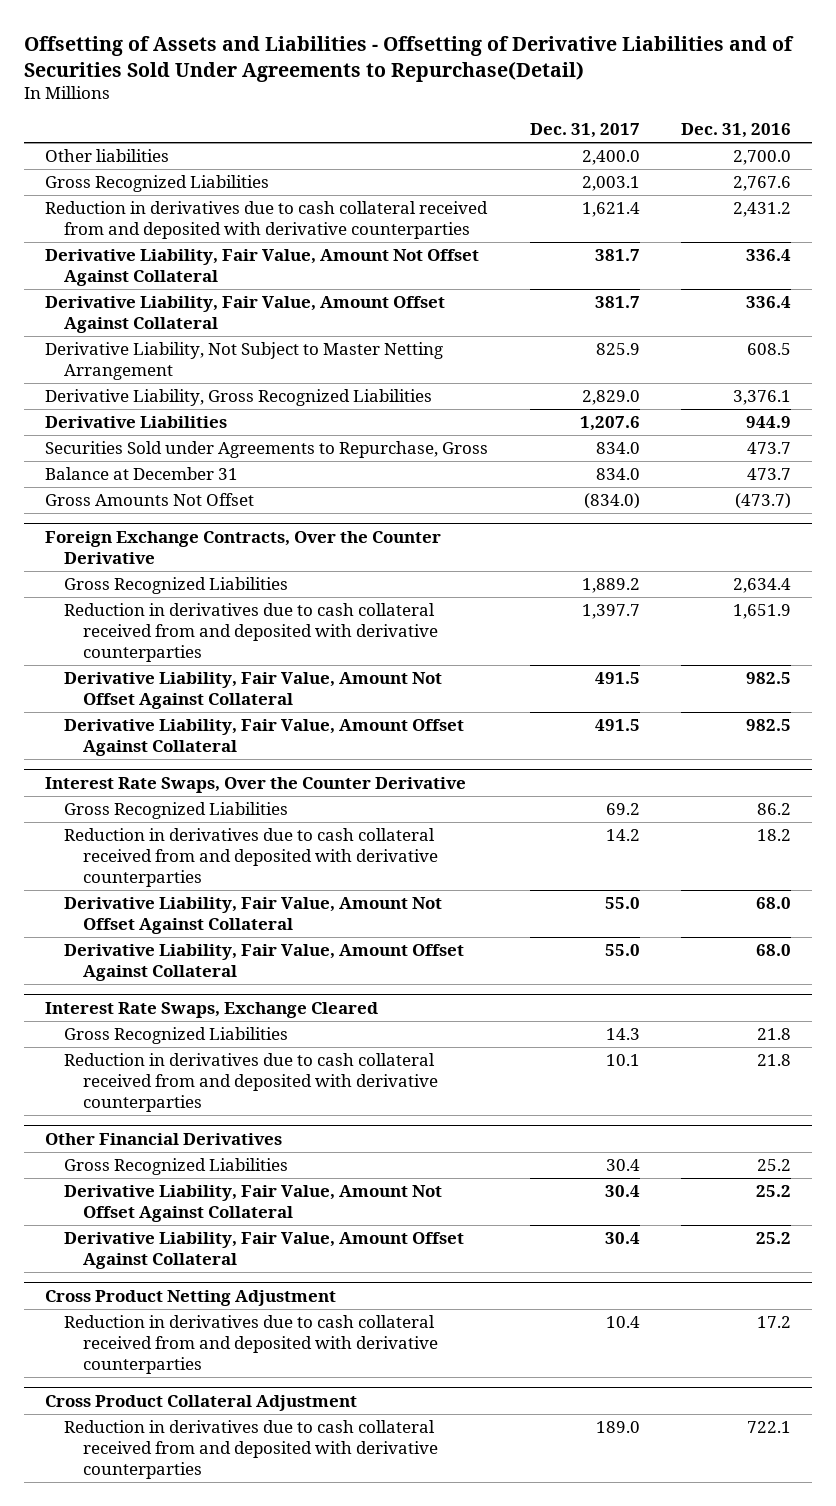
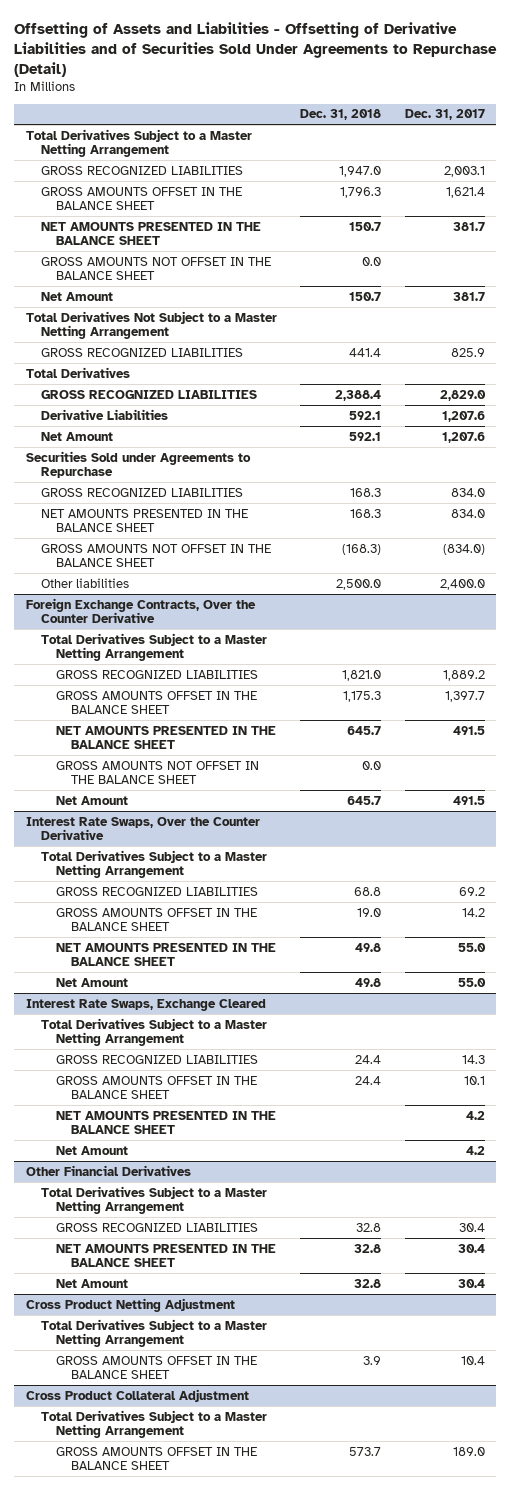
- Offsetting of Assets and Liabilities - Offsetting of Derivative Liabilities and of Securities Sold Under Agreements to Repurchase(Detail)
+ Offsetting of Assets and Liabilities - Offsetting of Derivative Liabilities and of Securities Sold Under Agreements to Repurchase (Detail)
- | Dec. 31, 2017 | Dec. 31, 2016
+ | Dec. 31, 2018 | Dec. 31, 2017
- Gross Recognized Liabilities | 2,003.1 | 2,767.6
- Reduction in derivatives due to cash collateral received from and deposited with derivative counterparties | 1,621.4 | 2,431.2
- Derivative Liability, Fair Value, Amount Not Offset Against Collateral | 381.7 | 336.4
- Derivative Liability, Fair Value, Amount Offset Against Collateral | 381.7 | 336.4
- Derivative Liability, Not Subject to Master Netting Arrangement | 825.9 | 608.5
- Derivative Liability, Gross Recognized Liabilities | 2,829.0 | 3,376.1
+ Total Derivatives Subject to a Master Netting Arrangement
+ GROSS RECOGNIZED LIABILITIES | 1,947.0 | 2,003.1
+ GROSS AMOUNTS OFFSET IN THE BALANCE SHEET | 1,796.3 | 1,621.4
+ NET AMOUNTS PRESENTED IN THE BALANCE SHEET | 150.7 | 381.7
+ GROSS AMOUNTS NOT OFFSET IN THE BALANCE SHEET | 0.0 |
+ Net Amount | 150.7 | 381.7
+ Total Derivatives Not Subject to a Master Netting Arrangement
+ GROSS RECOGNIZED LIABILITIES | 441.4 | 825.9
+ Total Derivatives
+ GROSS RECOGNIZED LIABILITIES | 2,388.4 | 2,829.0
- Securities Sold under Agreements to Repurchase, Gross | 834.0 | 473.7
- Balance at December 31 | 834.0 | 473.7
- Gross Amounts Not Offset | (834.0) | (473.7)
+ Net Amount | 592.1 | 1,207.6
+ Securities Sold under Agreements to Repurchase
+ GROSS RECOGNIZED LIABILITIES | 168.3 | 834.0
+ NET AMOUNTS PRESENTED IN THE BALANCE SHEET | 168.3 | 834.0
+ GROSS AMOUNTS NOT OFFSET IN THE BALANCE SHEET | (168.3) | (834.0)
moved down: Other liabilities | 2,500.0 | 2,400.0
@ Foreign Exchange Contracts, Over the Counter Derivative
- Gross Recognized Liabilities | 1,889.2 | 2,634.4
- Reduction in derivatives due to cash collateral received from and deposited with derivative counterparties | 1,397.7 | 1,651.9
- Derivative Liability, Fair Value, Amount Not Offset Against Collateral | 491.5 | 982.5
- Derivative Liability, Fair Value, Amount Offset Against Collateral | 491.5 | 982.5
+ Total Derivatives Subject to a Master Netting Arrangement
+ GROSS RECOGNIZED LIABILITIES | 1,821.0 | 1,889.2
+ GROSS AMOUNTS OFFSET IN THE BALANCE SHEET | 1,175.3 | 1,397.7
+ NET AMOUNTS PRESENTED IN THE BALANCE SHEET | 645.7 | 491.5
+ GROSS AMOUNTS NOT OFFSET IN THE BALANCE SHEET | 0.0 |
+ Net Amount | 645.7 | 491.5
@ Interest Rate Swaps, Over the Counter Derivative
- Gross Recognized Liabilities | 69.2 | 86.2
- Reduction in derivatives due to cash collateral received from and deposited with derivative counterparties | 14.2 | 18.2
- Derivative Liability, Fair Value, Amount Not Offset Against Collateral | 55.0 | 68.0
- Derivative Liability, Fair Value, Amount Offset Against Collateral | 55.0 | 68.0
+ Total Derivatives Subject to a Master Netting Arrangement
+ GROSS RECOGNIZED LIABILITIES | 68.8 | 69.2
+ GROSS AMOUNTS OFFSET IN THE BALANCE SHEET | 19.0 | 14.2
+ NET AMOUNTS PRESENTED IN THE BALANCE SHEET | 49.8 | 55.0
+ Net Amount | 49.8 | 55.0
@ Interest Rate Swaps, Exchange Cleared
- Gross Recognized Liabilities | 14.3 | 21.8
- Reduction in derivatives due to cash collateral received from and deposited with derivative counterparties | 10.1 | 21.8
+ Total Derivatives Subject to a Master Netting Arrangement
+ GROSS RECOGNIZED LIABILITIES | 24.4 | 14.3
+ GROSS AMOUNTS OFFSET IN THE BALANCE SHEET | 24.4 | 10.1
+ NET AMOUNTS PRESENTED IN THE BALANCE SHEET | | 4.2
+ Net Amount | | 4.2
@ Other Financial Derivatives
- Gross Recognized Liabilities | 30.4 | 25.2
- Derivative Liability, Fair Value, Amount Not Offset Against Collateral | 30.4 | 25.2
- Derivative Liability, Fair Value, Amount Offset Against Collateral | 30.4 | 25.2
+ Total Derivatives Subject to a Master Netting Arrangement
+ GROSS RECOGNIZED LIABILITIES | 32.8 | 30.4
+ NET AMOUNTS PRESENTED IN THE BALANCE SHEET | 32.8 | 30.4
+ Net Amount | 32.8 | 30.4
@ Cross Product Netting Adjustment
- Reduction in derivatives due to cash collateral received from and deposited with derivative counterparties | 10.4 | 17.2
+ Total Derivatives Subject to a Master Netting Arrangement
+ GROSS AMOUNTS OFFSET IN THE BALANCE SHEET | 3.9 | 10.4
@ Cross Product Collateral Adjustment
- Reduction in derivatives due to cash collateral received from and deposited with derivative counterparties | 189.0 | 722.1
+ Total Derivatives Subject to a Master Netting Arrangement
+ GROSS AMOUNTS OFFSET IN THE BALANCE SHEET | 573.7 | 189.0

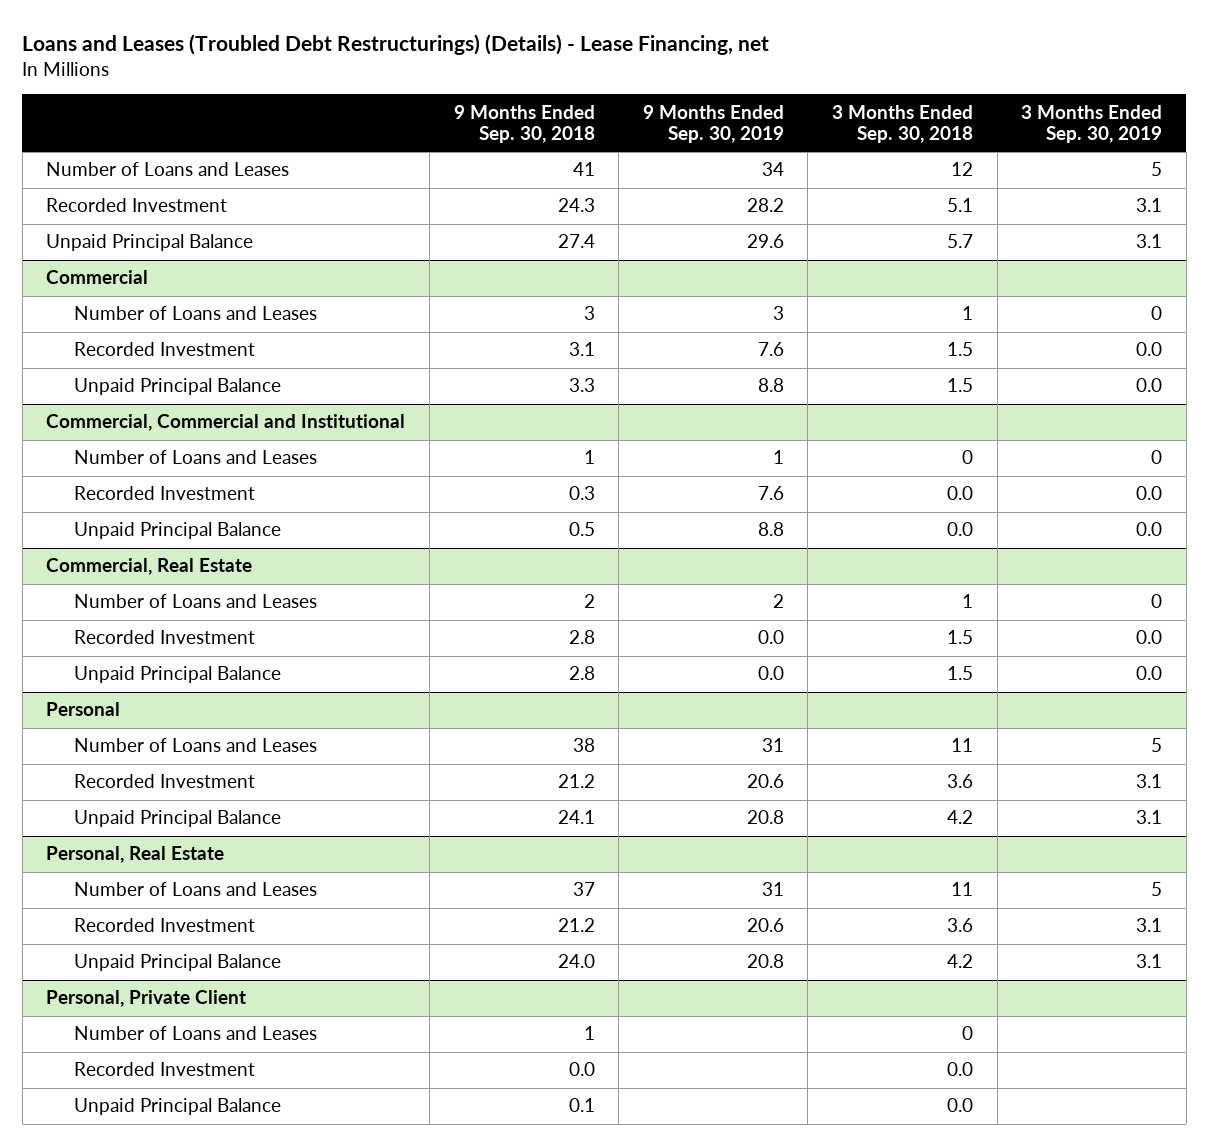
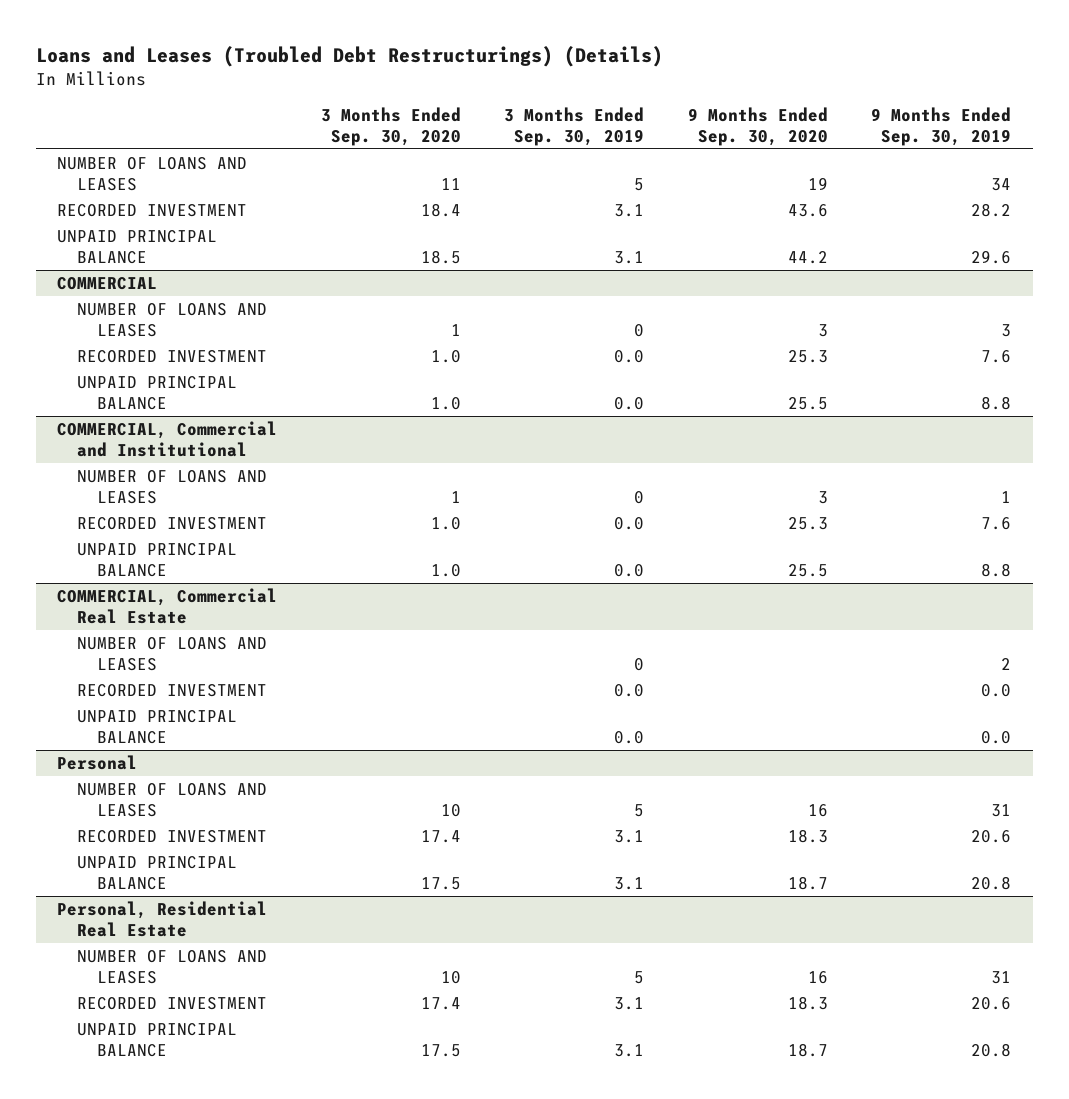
- Loans and Leases (Troubled Debt Restructurings) (Details) - Lease Financing, net
+ Loans and Leases (Troubled Debt Restructurings) (Details)
- | 9 Months Ended Sep. 30, 2018 | 9 Months Ended Sep. 30, 2019 | 3 Months Ended Sep. 30, 2018 | 3 Months Ended Sep. 30, 2019
+ | 3 Months Ended Sep. 30, 2020 | 3 Months Ended Sep. 30, 2019 | 9 Months Ended Sep. 30, 2020 | 9 Months Ended Sep. 30, 2019
- Number of Loans and Leases | 41 | 34 | 12 | 5
- Recorded Investment | 24.3 | 28.2 | 5.1 | 3.1
- Unpaid Principal Balance | 27.4 | 29.6 | 5.7 | 3.1
- Commercial
- Number of Loans and Leases | 3 | 3 | 1 | 0
- Recorded Investment | 3.1 | 7.6 | 1.5 | 0.0
- Unpaid Principal Balance | 3.3 | 8.8 | 1.5 | 0.0
- Commercial, Commercial and Institutional
- Number of Loans and Leases | 1 | 1 | 0 | 0
- Recorded Investment | 0.3 | 7.6 | 0.0 | 0.0
- Unpaid Principal Balance | 0.5 | 8.8 | 0.0 | 0.0
- Commercial, Real Estate
- Number of Loans and Leases | 2 | 2 | 1 | 0
- Recorded Investment | 2.8 | 0.0 | 1.5 | 0.0
- Unpaid Principal Balance | 2.8 | 0.0 | 1.5 | 0.0
+ NUMBER OF LOANS AND LEASES | 11 | 5 | 19 | 34
+ RECORDED INVESTMENT | 18.4 | 3.1 | 43.6 | 28.2
+ UNPAID PRINCIPAL BALANCE | 18.5 | 3.1 | 44.2 | 29.6
+ COMMERCIAL
+ NUMBER OF LOANS AND LEASES | 1 | 0 | 3 | 3
+ RECORDED INVESTMENT | 1.0 | 0.0 | 25.3 | 7.6
+ UNPAID PRINCIPAL BALANCE | 1.0 | 0.0 | 25.5 | 8.8
+ COMMERCIAL, Commercial and Institutional
+ NUMBER OF LOANS AND LEASES | 1 | 0 | 3 | 1
+ RECORDED INVESTMENT | 1.0 | 0.0 | 25.3 | 7.6
+ UNPAID PRINCIPAL BALANCE | 1.0 | 0.0 | 25.5 | 8.8
+ COMMERCIAL, Commercial Real Estate
+ NUMBER OF LOANS AND LEASES | | 0 | | 2
+ RECORDED INVESTMENT | | 0.0 | | 0.0
+ UNPAID PRINCIPAL BALANCE | | 0.0 | | 0.0
@ Personal
- Number of Loans and Leases | 38 | 31 | 11 | 5
- Recorded Investment | 21.2 | 20.6 | 3.6 | 3.1
- Unpaid Principal Balance | 24.1 | 20.8 | 4.2 | 3.1
- Personal, Real Estate
- Number of Loans and Leases | 37 | 31 | 11 | 5
- Recorded Investment | 21.2 | 20.6 | 3.6 | 3.1
- Unpaid Principal Balance | 24.0 | 20.8 | 4.2 | 3.1
- Personal, Private Client
- Number of Loans and Leases | 1 | | 0 |
- Recorded Investment | 0.0 | | 0.0 |
- Unpaid Principal Balance | 0.1 | | 0.0 |
@ Personal
+ NUMBER OF LOANS AND LEASES | 10 | 5 | 16 | 31
+ RECORDED INVESTMENT | 17.4 | 3.1 | 18.3 | 20.6
+ UNPAID PRINCIPAL BALANCE | 17.5 | 3.1 | 18.7 | 20.8
+ Personal, Residential Real Estate
+ NUMBER OF LOANS AND LEASES | 10 | 5 | 16 | 31
+ RECORDED INVESTMENT | 17.4 | 3.1 | 18.3 | 20.6
+ UNPAID PRINCIPAL BALANCE | 17.5 | 3.1 | 18.7 | 20.8

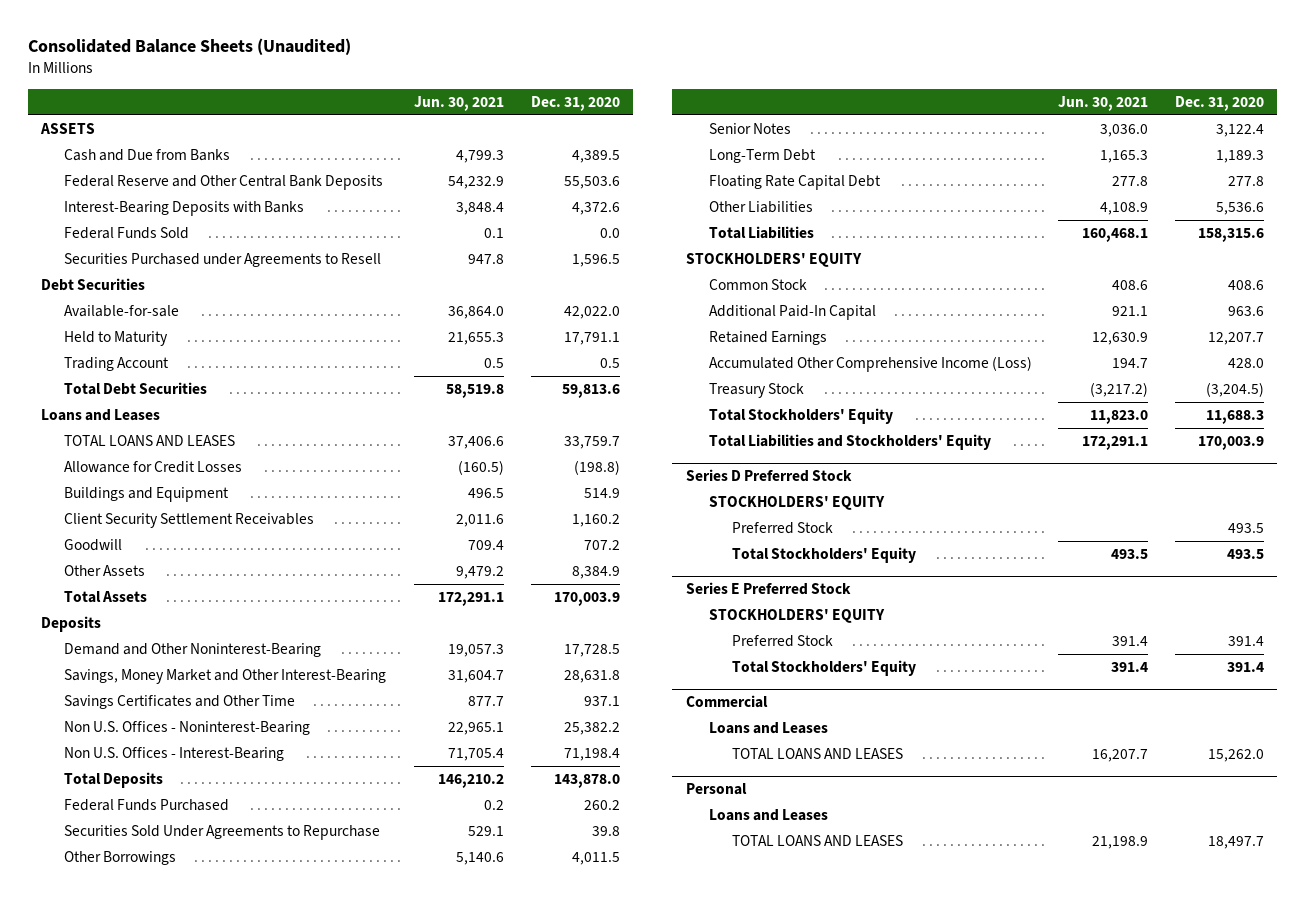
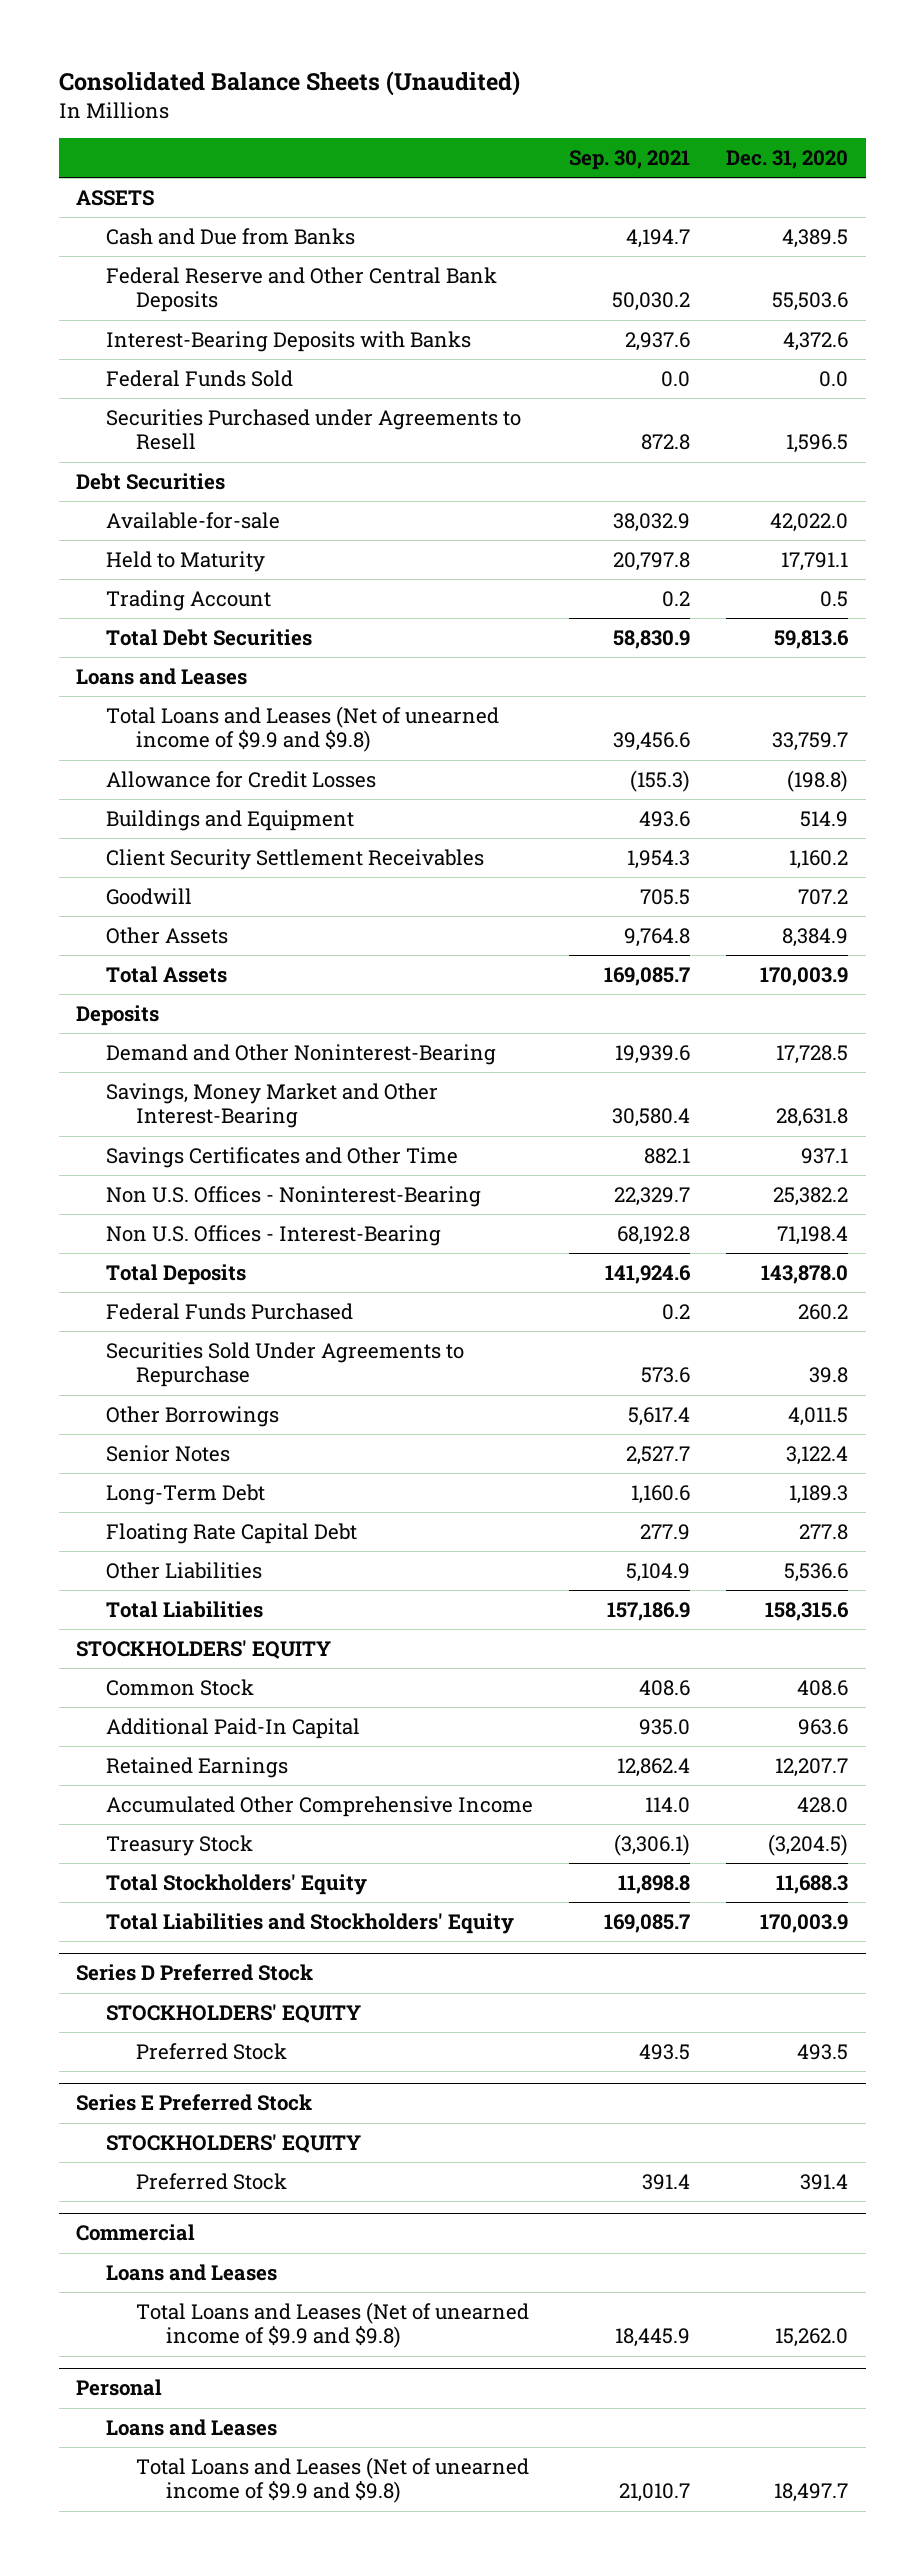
- | Jun. 30, 2021 | Dec. 31, 2020
+ | Sep. 30, 2021 | Dec. 31, 2020
- TOTAL LOANS AND LEASES | 37,406.6 | 33,759.7
+ Total Loans and Leases (Net of unearned income of $9.9 and $9.8) | 39,456.6 | 33,759.7
- Accumulated Other Comprehensive Income (Loss) | 194.7 | 428.0
+ Accumulated Other Comprehensive Income | 114.0 | 428.0
@ Series D Preferred Stock
- Total Stockholders' Equity | 493.5 | 493.5
@ Series E Preferred Stock
- Total Stockholders' Equity | 391.4 | 391.4
@ Commercial
- TOTAL LOANS AND LEASES | 16,207.7 | 15,262.0
+ Total Loans and Leases (Net of unearned income of $9.9 and $9.8) | 18,445.9 | 15,262.0
@ Personal
- TOTAL LOANS AND LEASES | 21,198.9 | 18,497.7
+ Total Loans and Leases (Net of unearned income of $9.9 and $9.8) | 21,010.7 | 18,497.7

